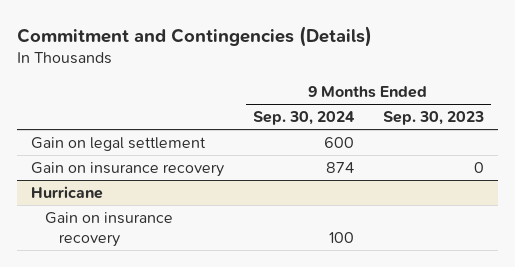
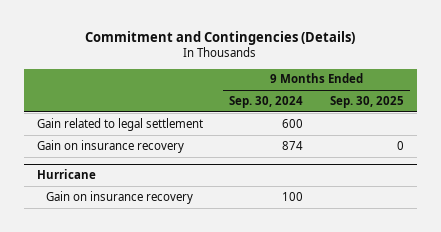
- | 9 Months Ended Sep. 30, 2024 | 9 Months Ended Sep. 30, 2023
+ | 9 Months Ended Sep. 30, 2024 | 9 Months Ended Sep. 30, 2025
- Gain on legal settlement | 600 |
+ Gain related to legal settlement | 600 |

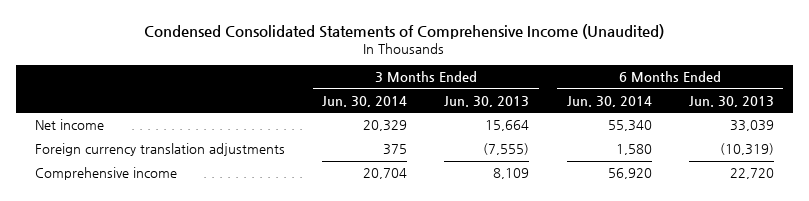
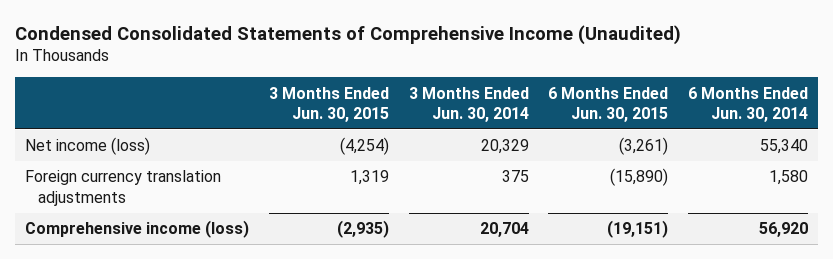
- | 3 Months Ended Jun. 30, 2014 | 3 Months Ended Jun. 30, 2013 | 6 Months Ended Jun. 30, 2014 | 6 Months Ended Jun. 30, 2013
+ | 3 Months Ended Jun. 30, 2015 | 3 Months Ended Jun. 30, 2014 | 6 Months Ended Jun. 30, 2015 | 6 Months Ended Jun. 30, 2014
- Net income | 20,329 | 15,664 | 55,340 | 33,039
+ Net income (loss) | (4,254) | 20,329 | (3,261) | 55,340
- Comprehensive income | 20,704 | 8,109 | 56,920 | 22,720
+ Comprehensive income (loss) | (2,935) | 20,704 | (19,151) | 56,920

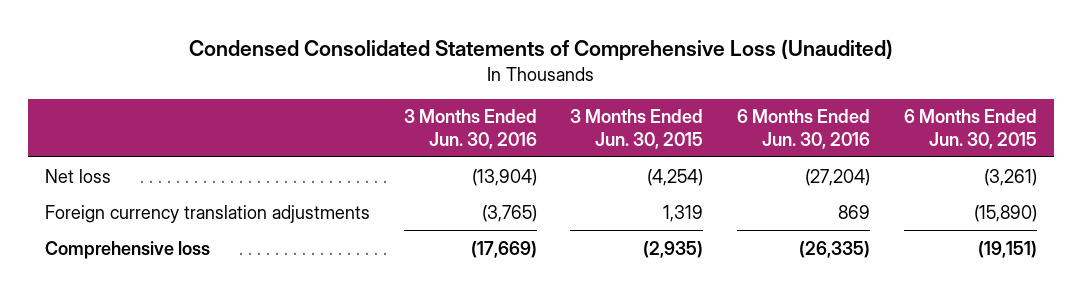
- Condensed Consolidated Statements of Comprehensive Income (Unaudited)
+ Condensed Consolidated Statements of Comprehensive Loss (Unaudited)
- | 3 Months Ended Jun. 30, 2015 | 3 Months Ended Jun. 30, 2014 | 6 Months Ended Jun. 30, 2015 | 6 Months Ended Jun. 30, 2014
+ | 3 Months Ended Jun. 30, 2016 | 3 Months Ended Jun. 30, 2015 | 6 Months Ended Jun. 30, 2016 | 6 Months Ended Jun. 30, 2015
- Net income (loss) | (4,254) | 20,329 | (3,261) | 55,340
+ Net loss | (13,904) | (4,254) | (27,204) | (3,261)
- Comprehensive income (loss) | (2,935) | 20,704 | (19,151) | 56,920
+ Comprehensive loss | (17,669) | (2,935) | (26,335) | (19,151)

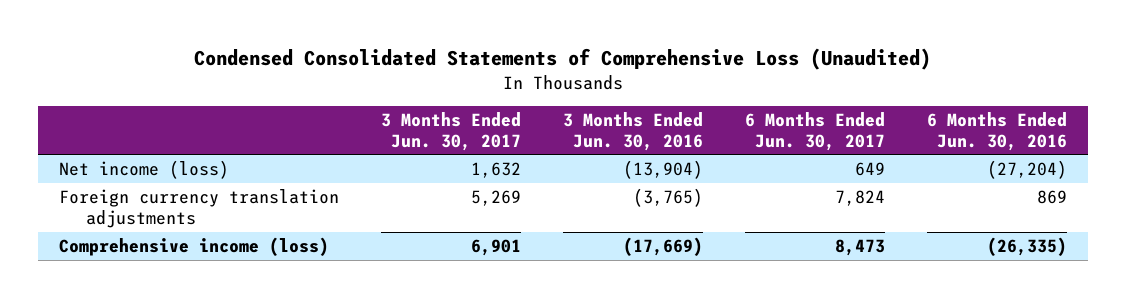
- | 3 Months Ended Jun. 30, 2016 | 3 Months Ended Jun. 30, 2015 | 6 Months Ended Jun. 30, 2016 | 6 Months Ended Jun. 30, 2015
+ | 3 Months Ended Jun. 30, 2017 | 3 Months Ended Jun. 30, 2016 | 6 Months Ended Jun. 30, 2017 | 6 Months Ended Jun. 30, 2016
- Net loss | (13,904) | (4,254) | (27,204) | (3,261)
+ Net income (loss) | 1,632 | (13,904) | 649 | (27,204)
- Comprehensive loss | (17,669) | (2,935) | (26,335) | (19,151)
+ Comprehensive income (loss) | 6,901 | (17,669) | 8,473 | (26,335)

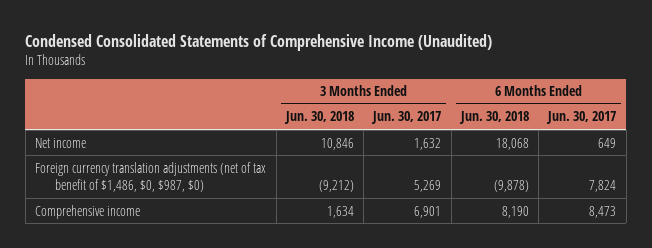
- Condensed Consolidated Statements of Comprehensive Loss (Unaudited)
+ Condensed Consolidated Statements of Comprehensive Income (Unaudited)
- | 3 Months Ended Jun. 30, 2017 | 3 Months Ended Jun. 30, 2016 | 6 Months Ended Jun. 30, 2017 | 6 Months Ended Jun. 30, 2016
+ | 3 Months Ended Jun. 30, 2018 | 3 Months Ended Jun. 30, 2017 | 6 Months Ended Jun. 30, 2018 | 6 Months Ended Jun. 30, 2017
- Net income (loss) | 1,632 | (13,904) | 649 | (27,204)
- Foreign currency translation adjustments | 5,269 | (3,765) | 7,824 | 869
- Comprehensive income (loss) | 6,901 | (17,669) | 8,473 | (26,335)
+ Net income | 10,846 | 1,632 | 18,068 | 649
+ Foreign currency translation adjustments (net of tax benefit of $1,486, $0, $987, $0) | (9,212) | 5,269 | (9,878) | 7,824
+ Comprehensive income | 1,634 | 6,901 | 8,190 | 8,473

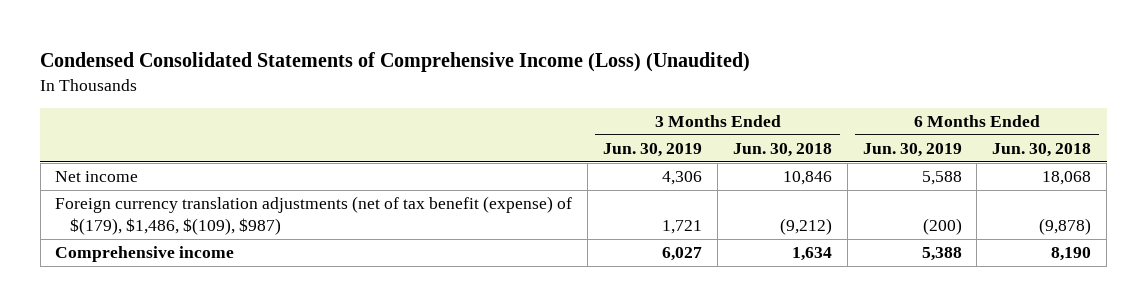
- Condensed Consolidated Statements of Comprehensive Income (Unaudited)
+ Condensed Consolidated Statements of Comprehensive Income (Loss) (Unaudited)
- | 3 Months Ended Jun. 30, 2018 | 3 Months Ended Jun. 30, 2017 | 6 Months Ended Jun. 30, 2018 | 6 Months Ended Jun. 30, 2017
+ | 3 Months Ended Jun. 30, 2019 | 3 Months Ended Jun. 30, 2018 | 6 Months Ended Jun. 30, 2019 | 6 Months Ended Jun. 30, 2018
- Foreign currency translation adjustments (net of tax benefit of $1,486, $0, $987, $0) | (9,212) | 5,269 | (9,878) | 7,824
+ Foreign currency translation adjustments (net of tax benefit (expense) of $(179), $1,486, $(109), $987) | 1,721 | (9,212) | (200) | (9,878)

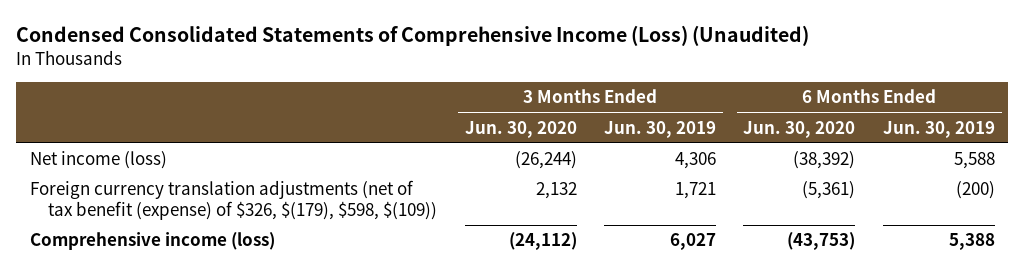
- | 3 Months Ended Jun. 30, 2019 | 3 Months Ended Jun. 30, 2018 | 6 Months Ended Jun. 30, 2019 | 6 Months Ended Jun. 30, 2018
+ | 3 Months Ended Jun. 30, 2020 | 3 Months Ended Jun. 30, 2019 | 6 Months Ended Jun. 30, 2020 | 6 Months Ended Jun. 30, 2019
- Net income | 4,306 | 10,846 | 5,588 | 18,068
- Foreign currency translation adjustments (net of tax benefit (expense) of $(179), $1,486, $(109), $987) | 1,721 | (9,212) | (200) | (9,878)
- Comprehensive income | 6,027 | 1,634 | 5,388 | 8,190
+ Net income (loss) | (26,244) | 4,306 | (38,392) | 5,588
+ Foreign currency translation adjustments (net of tax benefit (expense) of $326, $(179), $598, $(109)) | 2,132 | 1,721 | (5,361) | (200)
+ Comprehensive income (loss) | (24,112) | 6,027 | (43,753) | 5,388

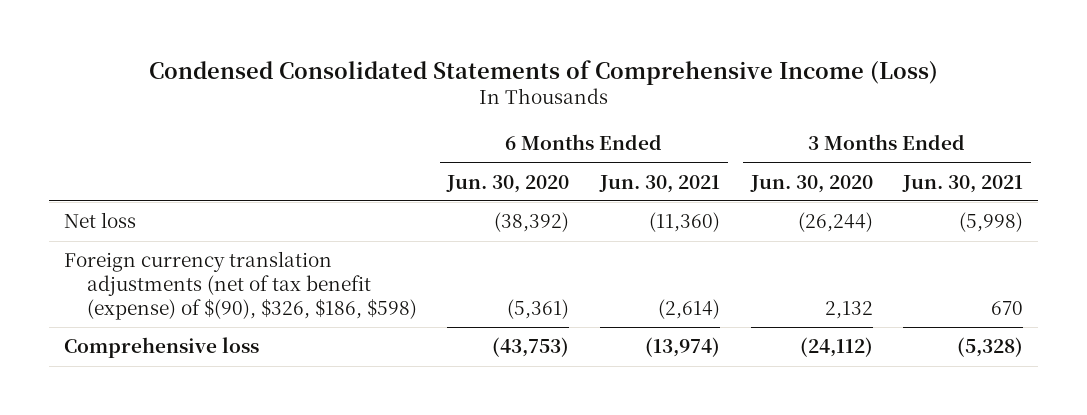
- Condensed Consolidated Statements of Comprehensive Income (Loss) (Unaudited)
+ Condensed Consolidated Statements of Comprehensive Income (Loss)
- | 3 Months Ended Jun. 30, 2020 | 3 Months Ended Jun. 30, 2019 | 6 Months Ended Jun. 30, 2020 | 6 Months Ended Jun. 30, 2019
+ | 6 Months Ended Jun. 30, 2020 | 6 Months Ended Jun. 30, 2021 | 3 Months Ended Jun. 30, 2020 | 3 Months Ended Jun. 30, 2021
- Net income (loss) | (26,244) | 4,306 | (38,392) | 5,588
- Foreign currency translation adjustments (net of tax benefit (expense) of $326, $(179), $598, $(109)) | 2,132 | 1,721 | (5,361) | (200)
- Comprehensive income (loss) | (24,112) | 6,027 | (43,753) | 5,388
+ Net loss | (38,392) | (11,360) | (26,244) | (5,998)
+ Foreign currency translation adjustments (net of tax benefit (expense) of $(90), $326, $186, $598) | (5,361) | (2,614) | 2,132 | 670
+ Comprehensive loss | (43,753) | (13,974) | (24,112) | (5,328)

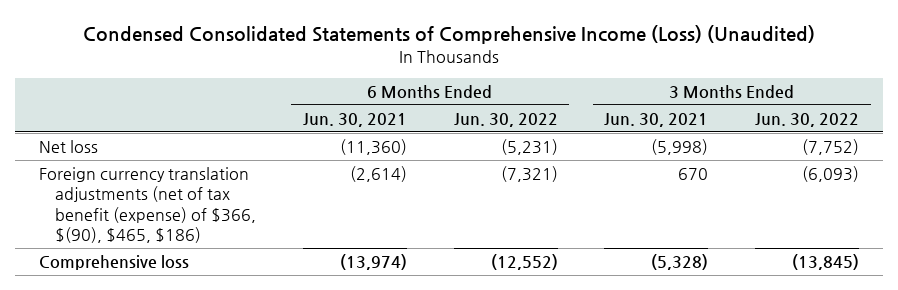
- Condensed Consolidated Statements of Comprehensive Income (Loss)
+ Condensed Consolidated Statements of Comprehensive Income (Loss) (Unaudited)
- | 6 Months Ended Jun. 30, 2020 | 6 Months Ended Jun. 30, 2021 | 3 Months Ended Jun. 30, 2020 | 3 Months Ended Jun. 30, 2021
+ | 6 Months Ended Jun. 30, 2021 | 6 Months Ended Jun. 30, 2022 | 3 Months Ended Jun. 30, 2021 | 3 Months Ended Jun. 30, 2022
- Foreign currency translation adjustments (net of tax benefit (expense) of $(90), $326, $186, $598) | (5,361) | (2,614) | 2,132 | 670
+ Foreign currency translation adjustments (net of tax benefit (expense) of $366, $(90), $465, $186) | (2,614) | (7,321) | 670 | (6,093)

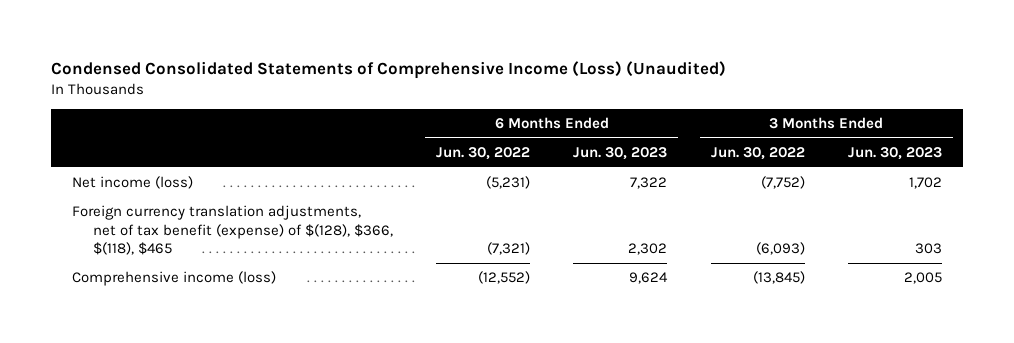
- | 6 Months Ended Jun. 30, 2021 | 6 Months Ended Jun. 30, 2022 | 3 Months Ended Jun. 30, 2021 | 3 Months Ended Jun. 30, 2022
+ | 6 Months Ended Jun. 30, 2022 | 6 Months Ended Jun. 30, 2023 | 3 Months Ended Jun. 30, 2022 | 3 Months Ended Jun. 30, 2023
- Net loss | (11,360) | (5,231) | (5,998) | (7,752)
- Foreign currency translation adjustments (net of tax benefit (expense) of $366, $(90), $465, $186) | (2,614) | (7,321) | 670 | (6,093)
- Comprehensive loss | (13,974) | (12,552) | (5,328) | (13,845)
+ Net income (loss) | (5,231) | 7,322 | (7,752) | 1,702
+ Foreign currency translation adjustments, net of tax benefit (expense) of $(128), $366, $(118), $465 | (7,321) | 2,302 | (6,093) | 303
+ Comprehensive income (loss) | (12,552) | 9,624 | (13,845) | 2,005

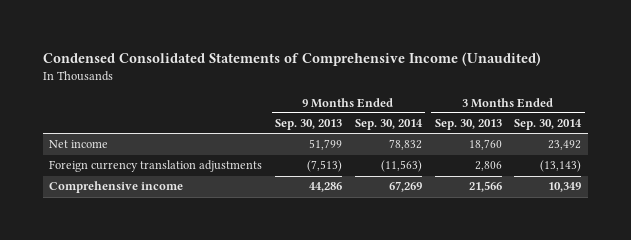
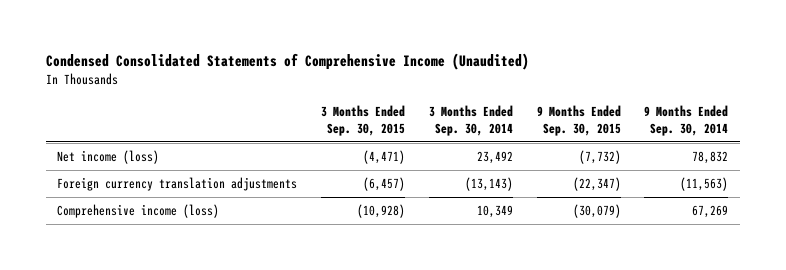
- | 9 Months Ended Sep. 30, 2013 | 9 Months Ended Sep. 30, 2014 | 3 Months Ended Sep. 30, 2013 | 3 Months Ended Sep. 30, 2014
+ | 3 Months Ended Sep. 30, 2015 | 3 Months Ended Sep. 30, 2014 | 9 Months Ended Sep. 30, 2015 | 9 Months Ended Sep. 30, 2014
- Net income | 51,799 | 78,832 | 18,760 | 23,492
+ Net income (loss) | (4,471) | 23,492 | (7,732) | 78,832
- Comprehensive income | 44,286 | 67,269 | 21,566 | 10,349
+ Comprehensive income (loss) | (10,928) | 10,349 | (30,079) | 67,269

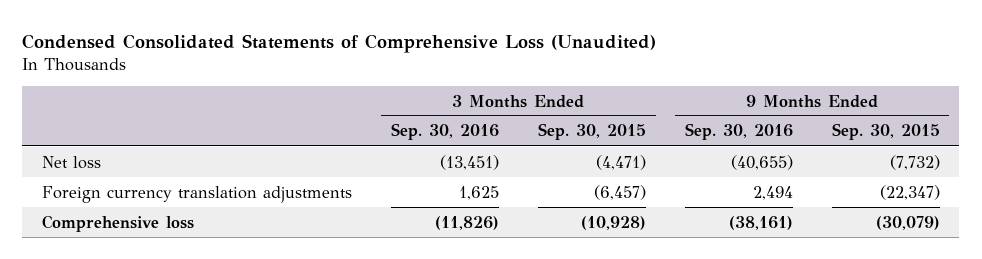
- Condensed Consolidated Statements of Comprehensive Income (Unaudited)
+ Condensed Consolidated Statements of Comprehensive Loss (Unaudited)
- | 3 Months Ended Sep. 30, 2015 | 3 Months Ended Sep. 30, 2014 | 9 Months Ended Sep. 30, 2015 | 9 Months Ended Sep. 30, 2014
+ | 3 Months Ended Sep. 30, 2016 | 3 Months Ended Sep. 30, 2015 | 9 Months Ended Sep. 30, 2016 | 9 Months Ended Sep. 30, 2015
- Net income (loss) | (4,471) | 23,492 | (7,732) | 78,832
+ Net loss | (13,451) | (4,471) | (40,655) | (7,732)
- Comprehensive income (loss) | (10,928) | 10,349 | (30,079) | 67,269
+ Comprehensive loss | (11,826) | (10,928) | (38,161) | (30,079)

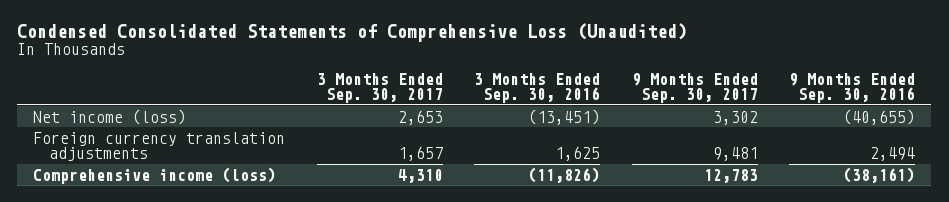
- | 3 Months Ended Sep. 30, 2016 | 3 Months Ended Sep. 30, 2015 | 9 Months Ended Sep. 30, 2016 | 9 Months Ended Sep. 30, 2015
+ | 3 Months Ended Sep. 30, 2017 | 3 Months Ended Sep. 30, 2016 | 9 Months Ended Sep. 30, 2017 | 9 Months Ended Sep. 30, 2016
- Net loss | (13,451) | (4,471) | (40,655) | (7,732)
+ Net income (loss) | 2,653 | (13,451) | 3,302 | (40,655)
- Comprehensive loss | (11,826) | (10,928) | (38,161) | (30,079)
+ Comprehensive income (loss) | 4,310 | (11,826) | 12,783 | (38,161)

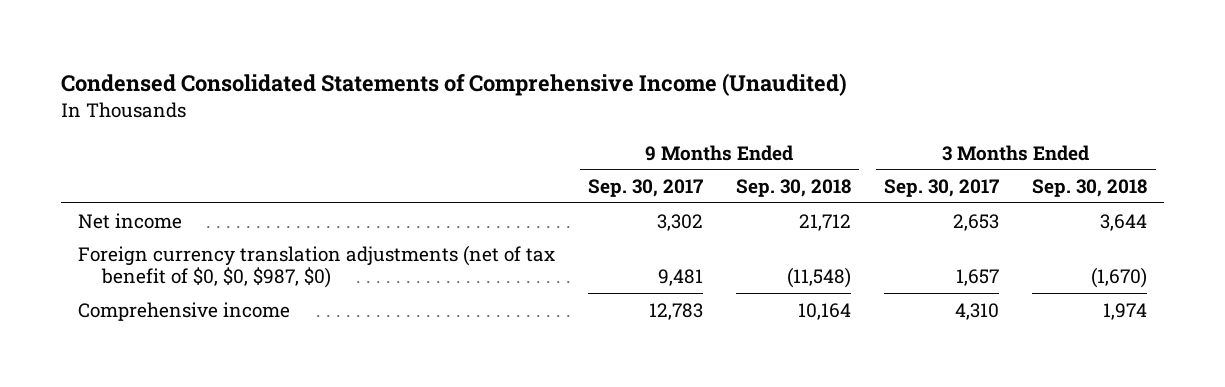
- Condensed Consolidated Statements of Comprehensive Loss (Unaudited)
+ Condensed Consolidated Statements of Comprehensive Income (Unaudited)
- | 3 Months Ended Sep. 30, 2017 | 3 Months Ended Sep. 30, 2016 | 9 Months Ended Sep. 30, 2017 | 9 Months Ended Sep. 30, 2016
+ | 9 Months Ended Sep. 30, 2017 | 9 Months Ended Sep. 30, 2018 | 3 Months Ended Sep. 30, 2017 | 3 Months Ended Sep. 30, 2018
- Net income (loss) | 2,653 | (13,451) | 3,302 | (40,655)
- Foreign currency translation adjustments | 1,657 | 1,625 | 9,481 | 2,494
- Comprehensive income (loss) | 4,310 | (11,826) | 12,783 | (38,161)
+ Net income | 3,302 | 21,712 | 2,653 | 3,644
+ Foreign currency translation adjustments (net of tax benefit of $0, $0, $987, $0) | 9,481 | (11,548) | 1,657 | (1,670)
+ Comprehensive income | 12,783 | 10,164 | 4,310 | 1,974

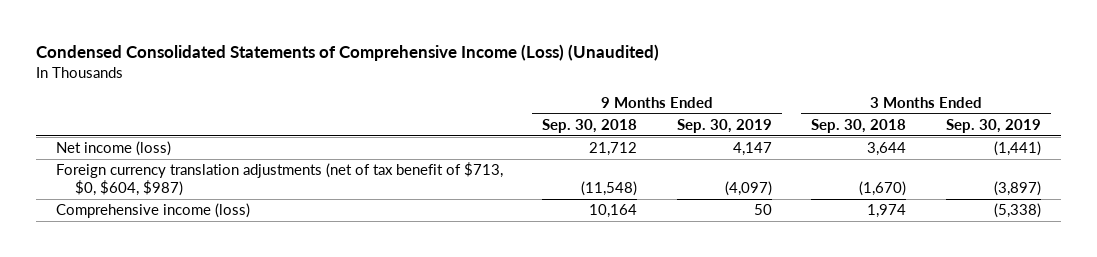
- Condensed Consolidated Statements of Comprehensive Income (Unaudited)
+ Condensed Consolidated Statements of Comprehensive Income (Loss) (Unaudited)
- | 9 Months Ended Sep. 30, 2017 | 9 Months Ended Sep. 30, 2018 | 3 Months Ended Sep. 30, 2017 | 3 Months Ended Sep. 30, 2018
+ | 9 Months Ended Sep. 30, 2018 | 9 Months Ended Sep. 30, 2019 | 3 Months Ended Sep. 30, 2018 | 3 Months Ended Sep. 30, 2019
- Net income | 3,302 | 21,712 | 2,653 | 3,644
- Foreign currency translation adjustments (net of tax benefit of $0, $0, $987, $0) | 9,481 | (11,548) | 1,657 | (1,670)
- Comprehensive income | 12,783 | 10,164 | 4,310 | 1,974
+ Net income (loss) | 21,712 | 4,147 | 3,644 | (1,441)
+ Foreign currency translation adjustments (net of tax benefit of $713, $0, $604, $987) | (11,548) | (4,097) | (1,670) | (3,897)
+ Comprehensive income (loss) | 10,164 | 50 | 1,974 | (5,338)

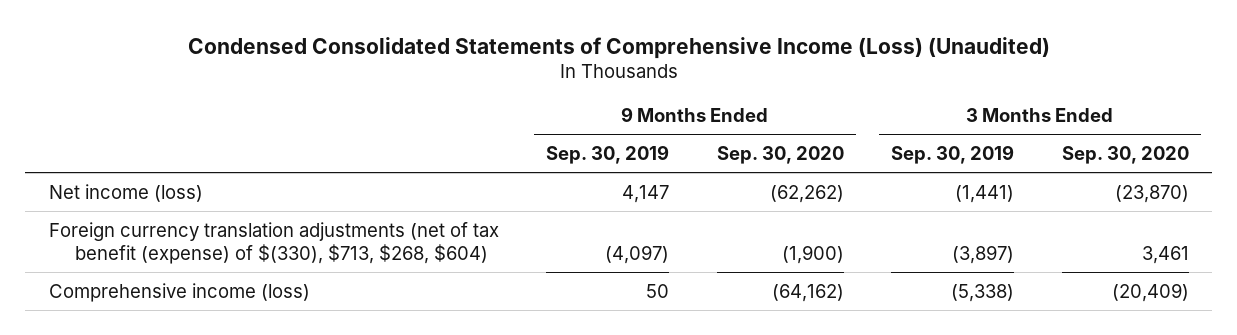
- | 9 Months Ended Sep. 30, 2018 | 9 Months Ended Sep. 30, 2019 | 3 Months Ended Sep. 30, 2018 | 3 Months Ended Sep. 30, 2019
+ | 9 Months Ended Sep. 30, 2019 | 9 Months Ended Sep. 30, 2020 | 3 Months Ended Sep. 30, 2019 | 3 Months Ended Sep. 30, 2020
- Foreign currency translation adjustments (net of tax benefit of $713, $0, $604, $987) | (11,548) | (4,097) | (1,670) | (3,897)
+ Foreign currency translation adjustments (net of tax benefit (expense) of $(330), $713, $268, $604) | (4,097) | (1,900) | (3,897) | 3,461

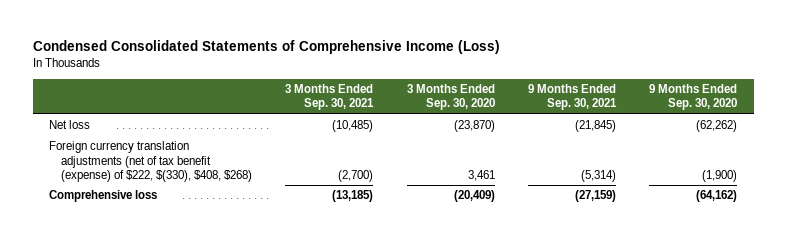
- Condensed Consolidated Statements of Comprehensive Income (Loss) (Unaudited)
+ Condensed Consolidated Statements of Comprehensive Income (Loss)
- | 9 Months Ended Sep. 30, 2019 | 9 Months Ended Sep. 30, 2020 | 3 Months Ended Sep. 30, 2019 | 3 Months Ended Sep. 30, 2020
+ | 3 Months Ended Sep. 30, 2021 | 3 Months Ended Sep. 30, 2020 | 9 Months Ended Sep. 30, 2021 | 9 Months Ended Sep. 30, 2020
- Net income (loss) | 4,147 | (62,262) | (1,441) | (23,870)
- Foreign currency translation adjustments (net of tax benefit (expense) of $(330), $713, $268, $604) | (4,097) | (1,900) | (3,897) | 3,461
- Comprehensive income (loss) | 50 | (64,162) | (5,338) | (20,409)
+ Net loss | (10,485) | (23,870) | (21,845) | (62,262)
+ Foreign currency translation adjustments (net of tax benefit (expense) of $222, $(330), $408, $268) | (2,700) | 3,461 | (5,314) | (1,900)
+ Comprehensive loss | (13,185) | (20,409) | (27,159) | (64,162)

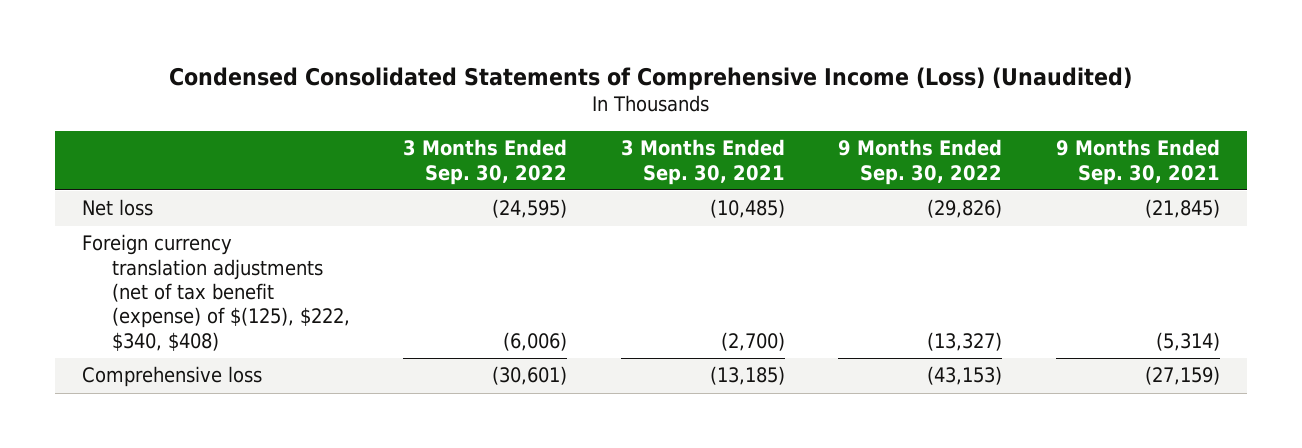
- Condensed Consolidated Statements of Comprehensive Income (Loss)
+ Condensed Consolidated Statements of Comprehensive Income (Loss) (Unaudited)
- | 3 Months Ended Sep. 30, 2021 | 3 Months Ended Sep. 30, 2020 | 9 Months Ended Sep. 30, 2021 | 9 Months Ended Sep. 30, 2020
+ | 3 Months Ended Sep. 30, 2022 | 3 Months Ended Sep. 30, 2021 | 9 Months Ended Sep. 30, 2022 | 9 Months Ended Sep. 30, 2021
- Foreign currency translation adjustments (net of tax benefit (expense) of $222, $(330), $408, $268) | (2,700) | 3,461 | (5,314) | (1,900)
+ Foreign currency translation adjustments (net of tax benefit (expense) of $(125), $222, $340, $408) | (6,006) | (2,700) | (13,327) | (5,314)

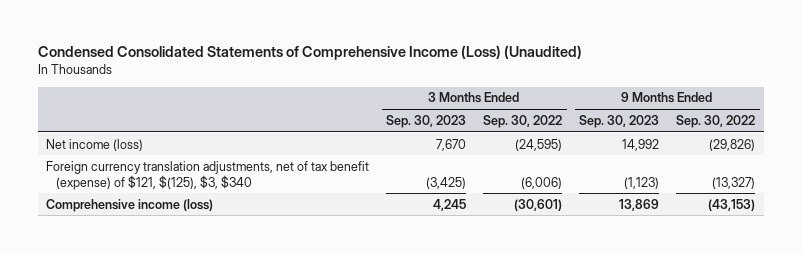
- | 3 Months Ended Sep. 30, 2022 | 3 Months Ended Sep. 30, 2021 | 9 Months Ended Sep. 30, 2022 | 9 Months Ended Sep. 30, 2021
+ | 3 Months Ended Sep. 30, 2023 | 3 Months Ended Sep. 30, 2022 | 9 Months Ended Sep. 30, 2023 | 9 Months Ended Sep. 30, 2022
- Net loss | (24,595) | (10,485) | (29,826) | (21,845)
- Foreign currency translation adjustments (net of tax benefit (expense) of $(125), $222, $340, $408) | (6,006) | (2,700) | (13,327) | (5,314)
- Comprehensive loss | (30,601) | (13,185) | (43,153) | (27,159)
+ Net income (loss) | 7,670 | (24,595) | 14,992 | (29,826)
+ Foreign currency translation adjustments, net of tax benefit (expense) of $121, $(125), $3, $340 | (3,425) | (6,006) | (1,123) | (13,327)
+ Comprehensive income (loss) | 4,245 | (30,601) | 13,869 | (43,153)

